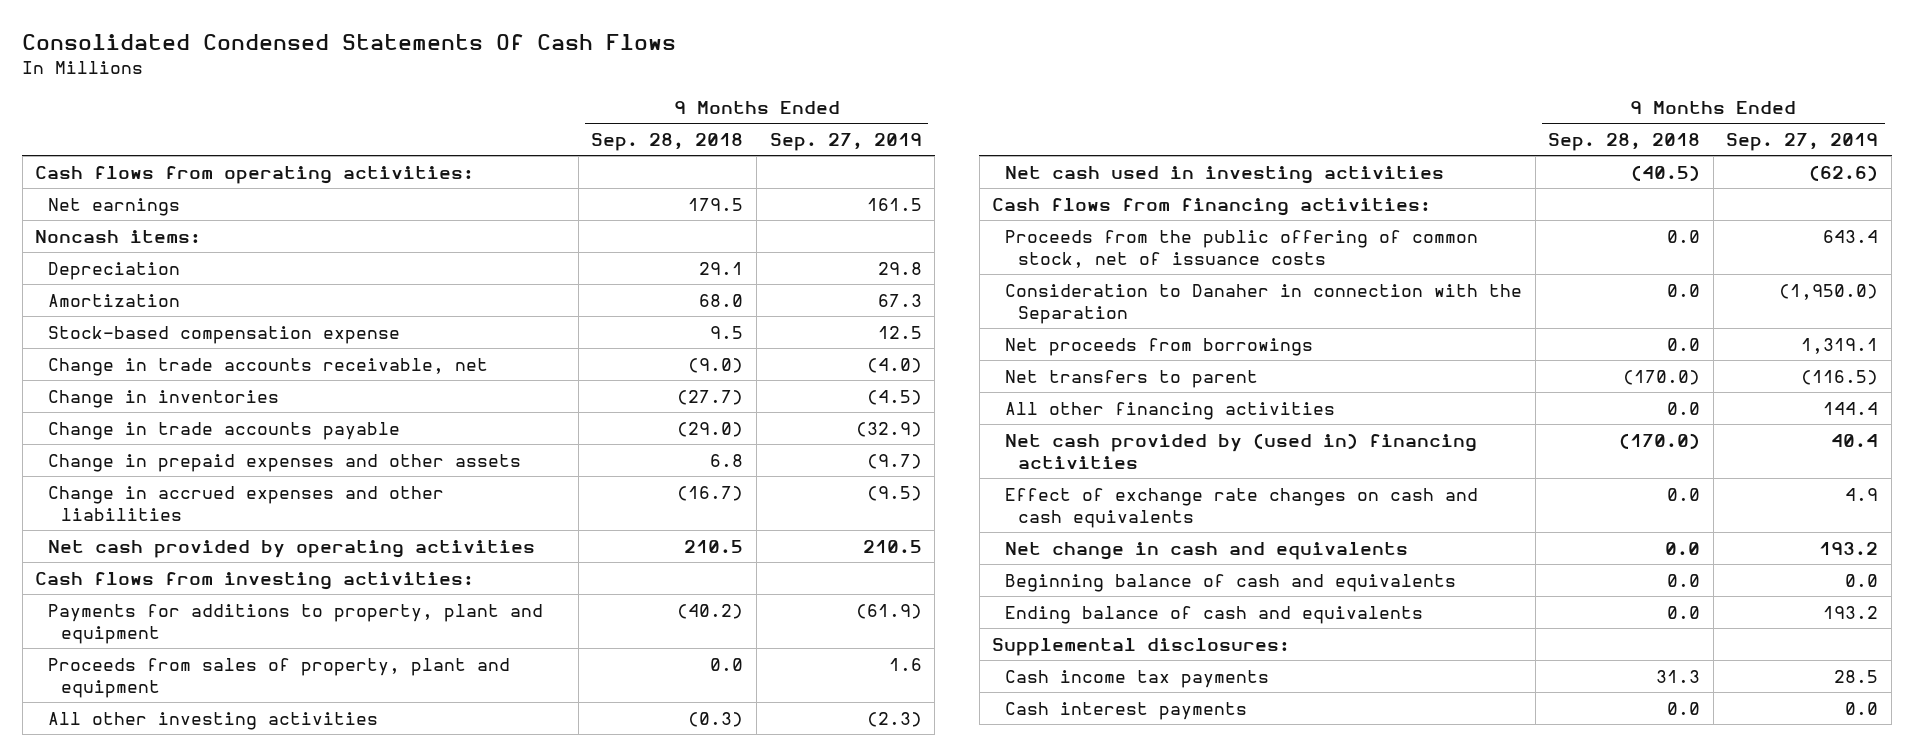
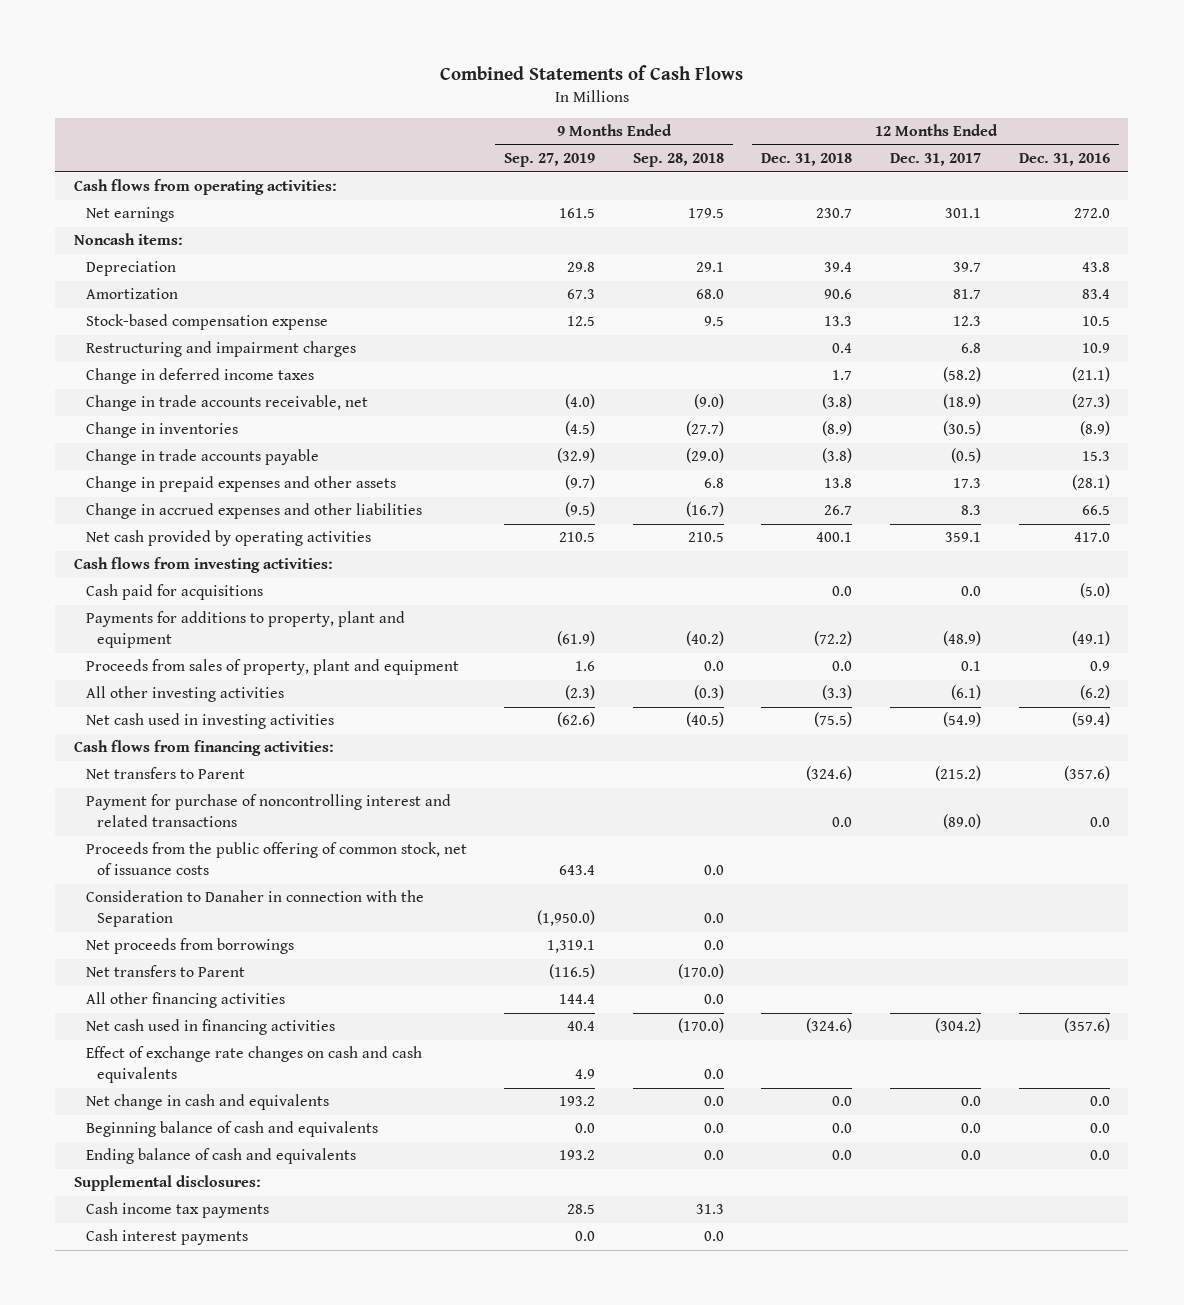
- Consolidated Condensed Statements Of Cash Flows
+ Combined Statements of Cash Flows
- | 9 Months Ended Sep. 28, 2018 | 9 Months Ended Sep. 27, 2019
+ | 9 Months Ended Sep. 27, 2019 | 9 Months Ended Sep. 28, 2018 | 12 Months Ended Dec. 31, 2018 | 12 Months Ended Dec. 31, 2017 | 12 Months Ended Dec. 31, 2016
+ Restructuring and impairment charges | | | 0.4 | 6.8 | 10.9
+ Change in deferred income taxes | | | 1.7 | (58.2) | (21.1)
+ Cash paid for acquisitions | | | 0.0 | 0.0 | (5.0)
+ Net transfers to Parent | | | (324.6) | (215.2) | (357.6)
+ Payment for purchase of noncontrolling interest and related transactions | | | 0.0 | (89.0) | 0.0
- Net transfers to parent | (170.0) | (116.5)
+ Net transfers to Parent | (116.5) | (170.0) | | |
- Net cash provided by (used in) financing activities | (170.0) | 40.4
+ Net cash used in financing activities | 40.4 | (170.0) | (324.6) | (304.2) | (357.6)

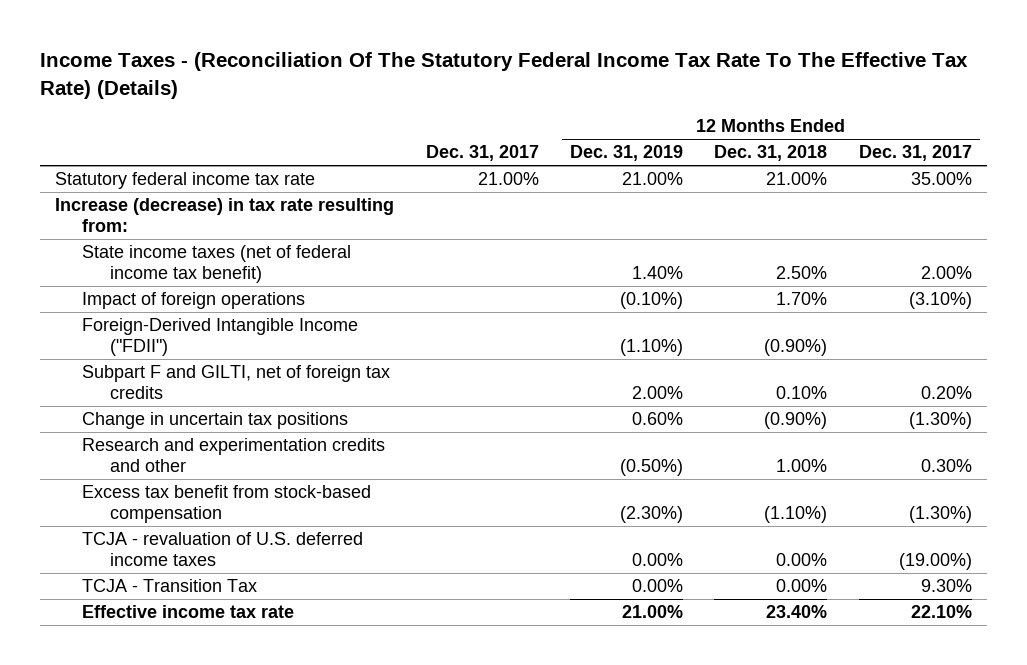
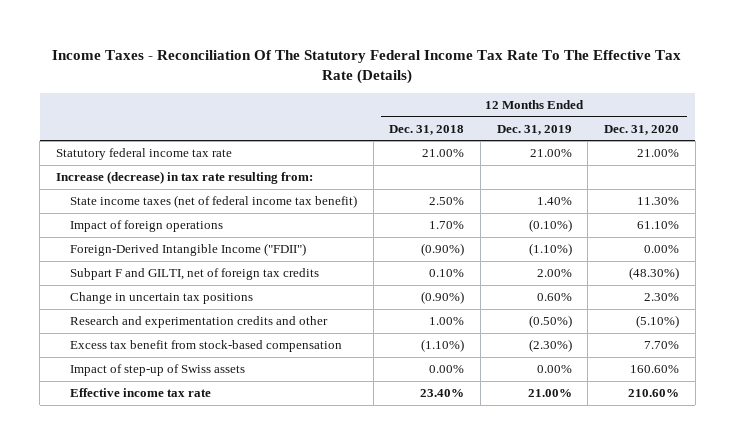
- Income Taxes - (Reconciliation Of The Statutory Federal Income Tax Rate To The Effective Tax Rate) (Details)
+ Income Taxes - Reconciliation Of The Statutory Federal Income Tax Rate To The Effective Tax Rate (Details)
- | Dec. 31, 2017 | 12 Months Ended Dec. 31, 2019 | 12 Months Ended Dec. 31, 2018 | 12 Months Ended Dec. 31, 2017
+ | 12 Months Ended Dec. 31, 2018 | 12 Months Ended Dec. 31, 2019 | 12 Months Ended Dec. 31, 2020
- TCJA - revaluation of U.S. deferred income taxes | | 0.00% | 0.00% | (19.00%)
- TCJA - Transition Tax | | 0.00% | 0.00% | 9.30%
+ Impact of step-up of Swiss assets | 0.00% | 0.00% | 160.60%

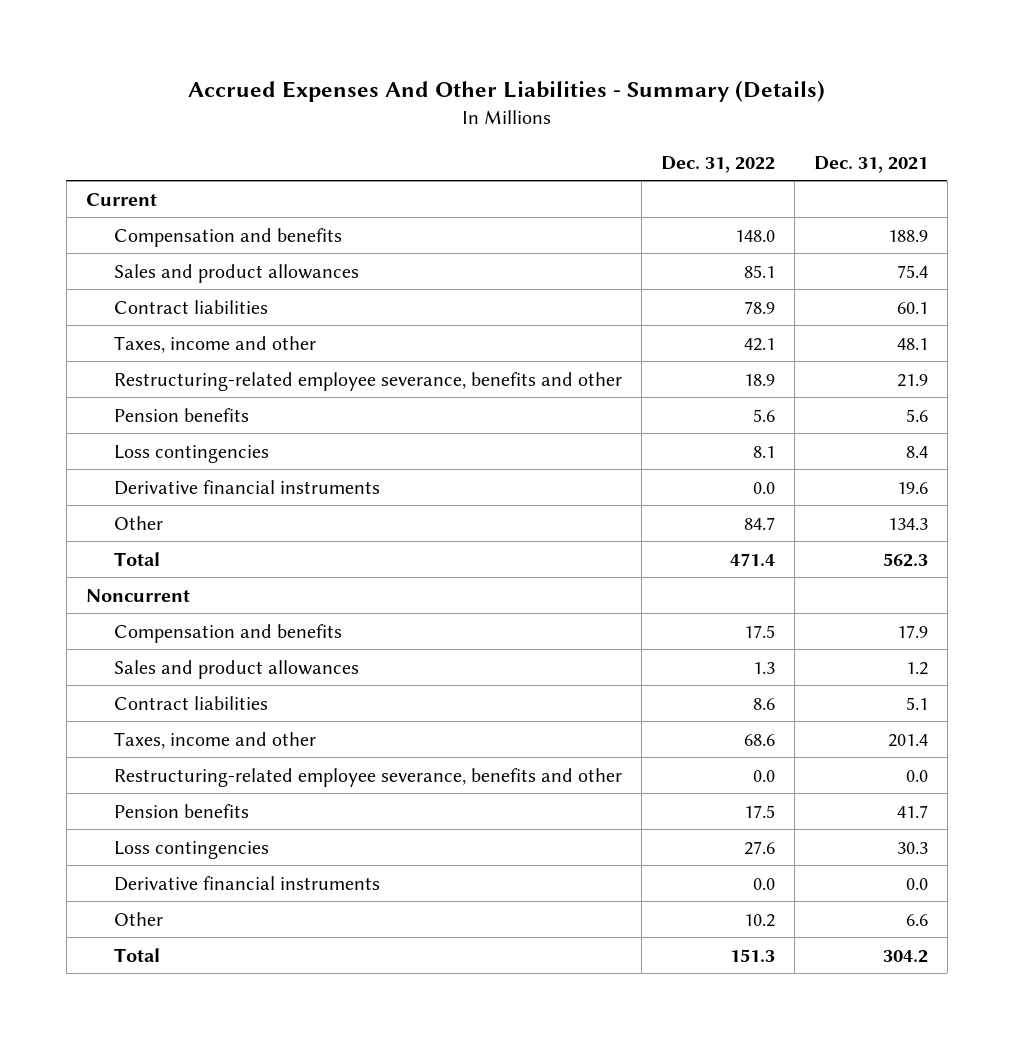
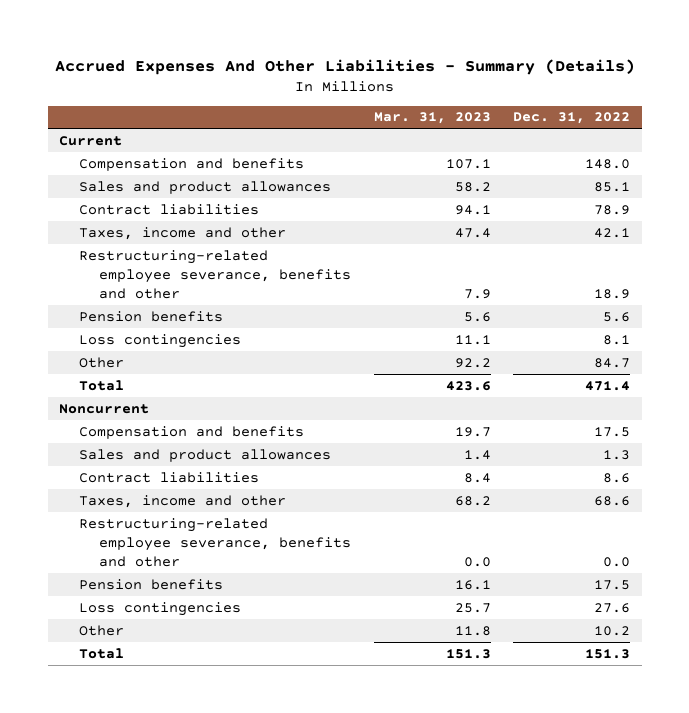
- | Dec. 31, 2022 | Dec. 31, 2021
+ | Mar. 31, 2023 | Dec. 31, 2022
- Derivative financial instruments | 0.0 | 19.6
- Derivative financial instruments | 0.0 | 0.0

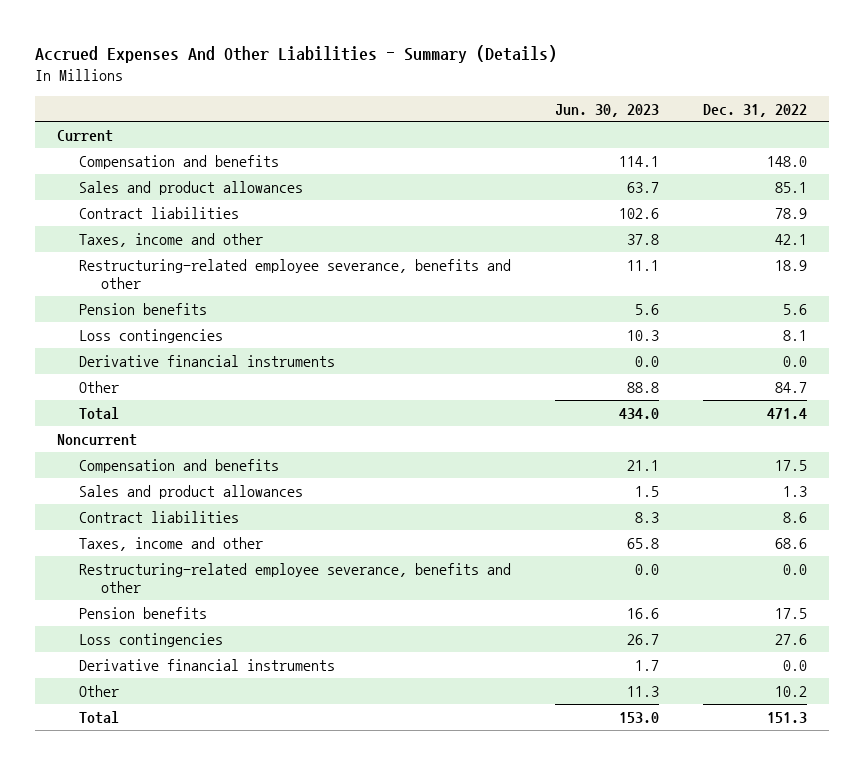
- | Mar. 31, 2023 | Dec. 31, 2022
+ | Jun. 30, 2023 | Dec. 31, 2022
+ Derivative financial instruments | 0.0 | 0.0
+ Derivative financial instruments | 1.7 | 0.0

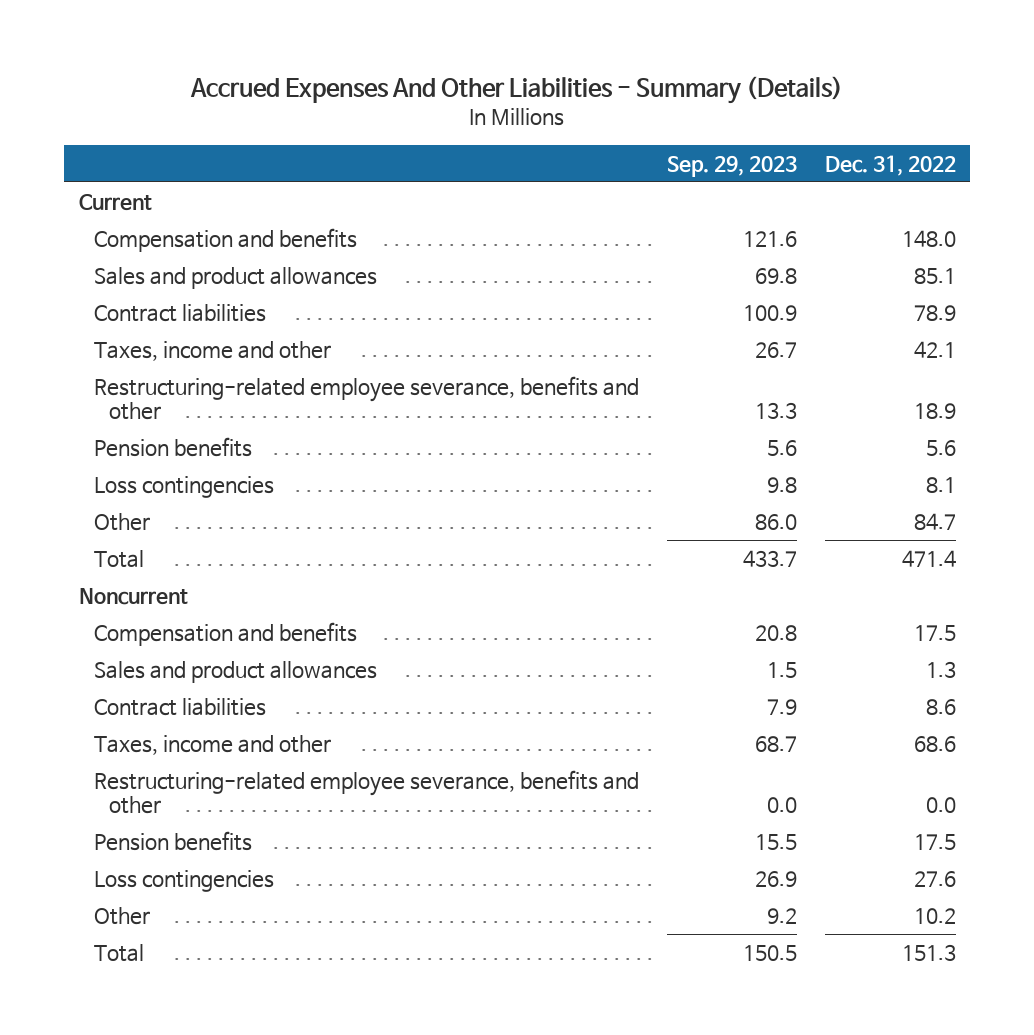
- | Jun. 30, 2023 | Dec. 31, 2022
+ | Sep. 29, 2023 | Dec. 31, 2022
- Derivative financial instruments | 0.0 | 0.0
- Derivative financial instruments | 1.7 | 0.0

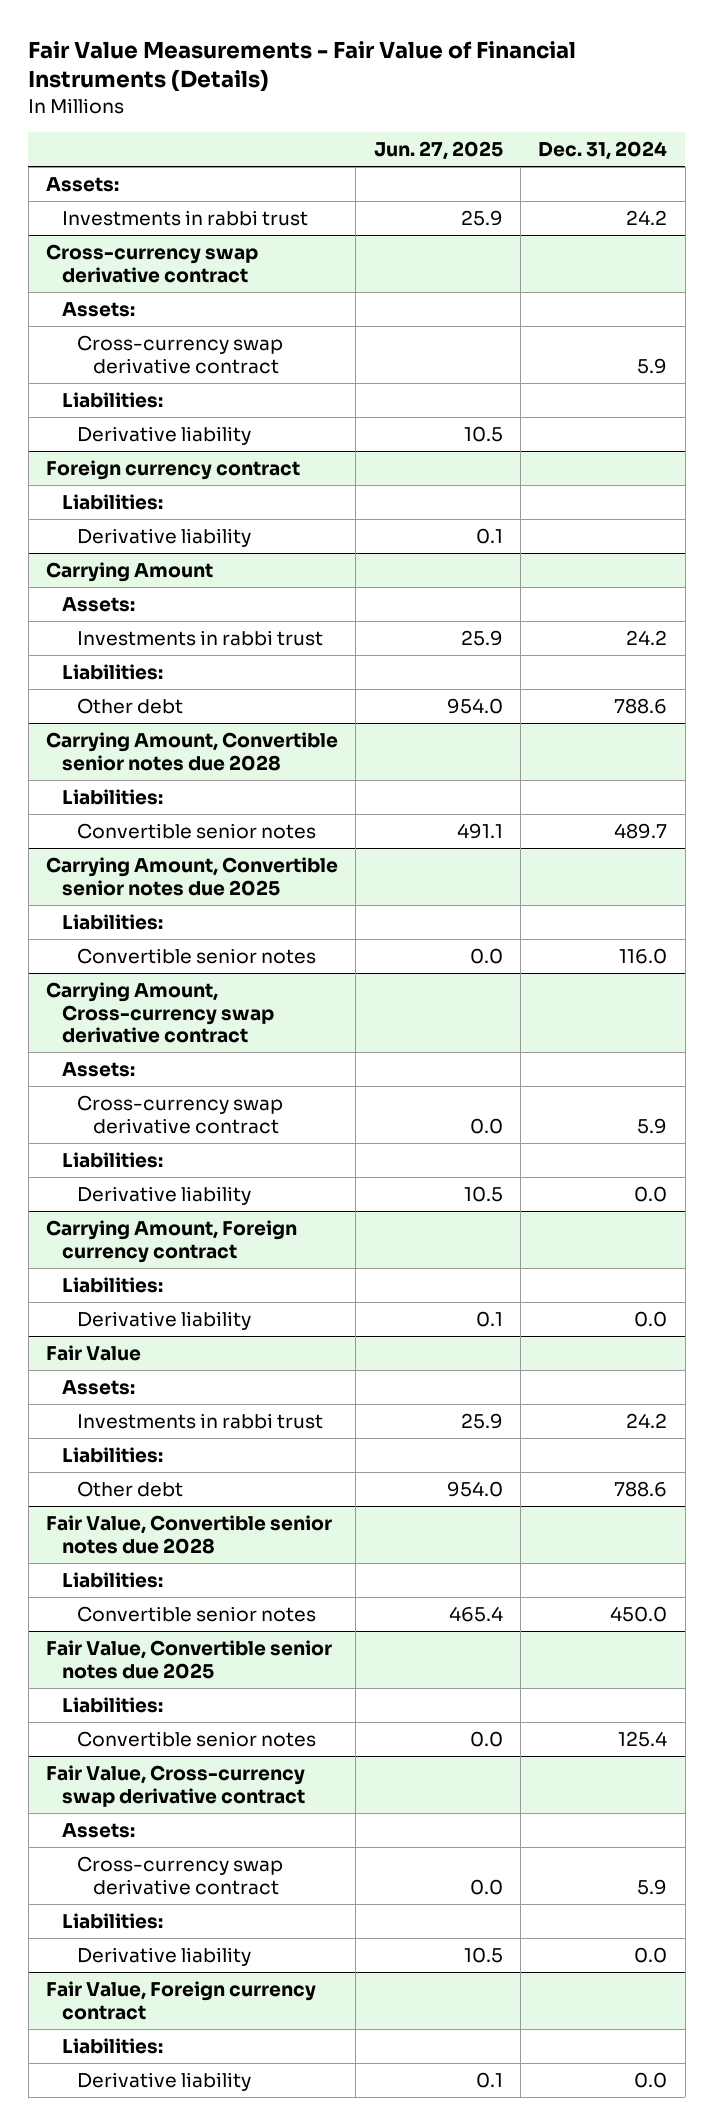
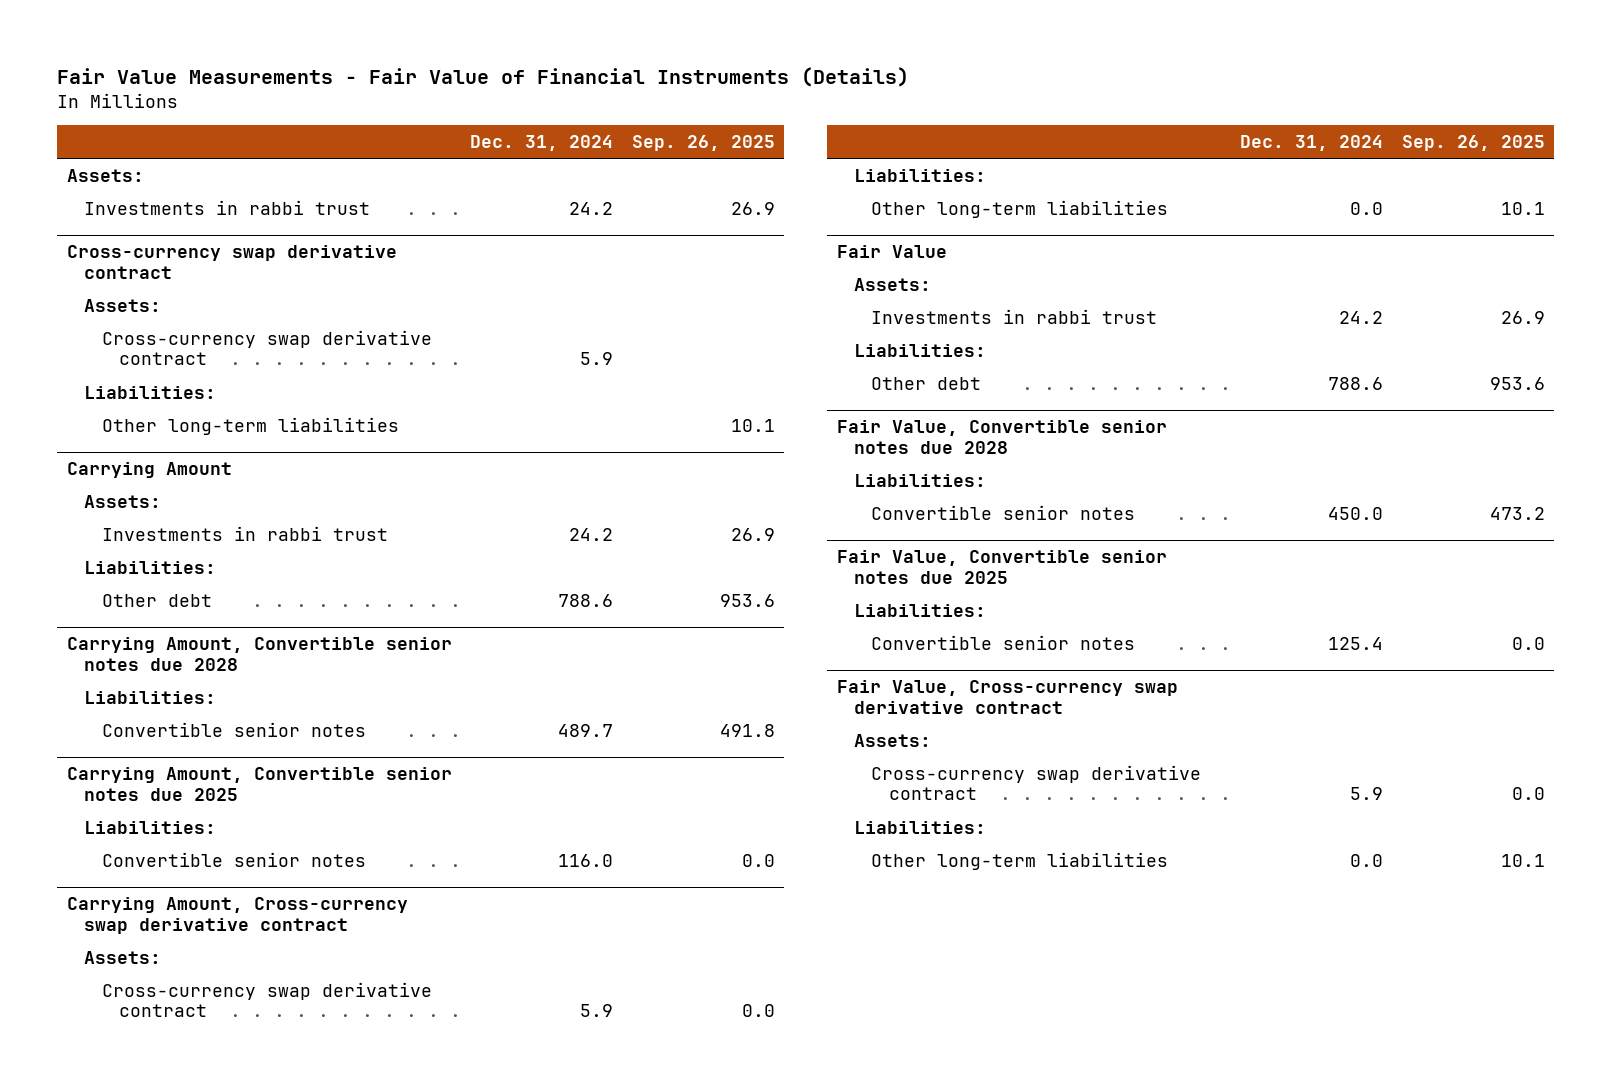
- | Jun. 27, 2025 | Dec. 31, 2024
+ | Dec. 31, 2024 | Sep. 26, 2025
@ Cross-currency swap derivative contract
- Derivative liability | 10.5 |
- Foreign currency contract
- Liabilities:
- Derivative liability | 0.1 |
@ Cross-currency swap derivative contract
+ Other long-term liabilities | | 10.1
@ Carrying Amount, Cross-currency swap derivative contract
- Derivative liability | 10.5 | 0.0
- Carrying Amount, Foreign currency contract
- Liabilities:
- Derivative liability | 0.1 | 0.0
@ Carrying Amount, Cross-currency swap derivative contract
+ Other long-term liabilities | 0.0 | 10.1
@ Fair Value, Cross-currency swap derivative contract
- Derivative liability | 10.5 | 0.0
- Fair Value, Foreign currency contract
- Liabilities:
- Derivative liability | 0.1 | 0.0
@ Fair Value, Cross-currency swap derivative contract
+ Other long-term liabilities | 0.0 | 10.1

